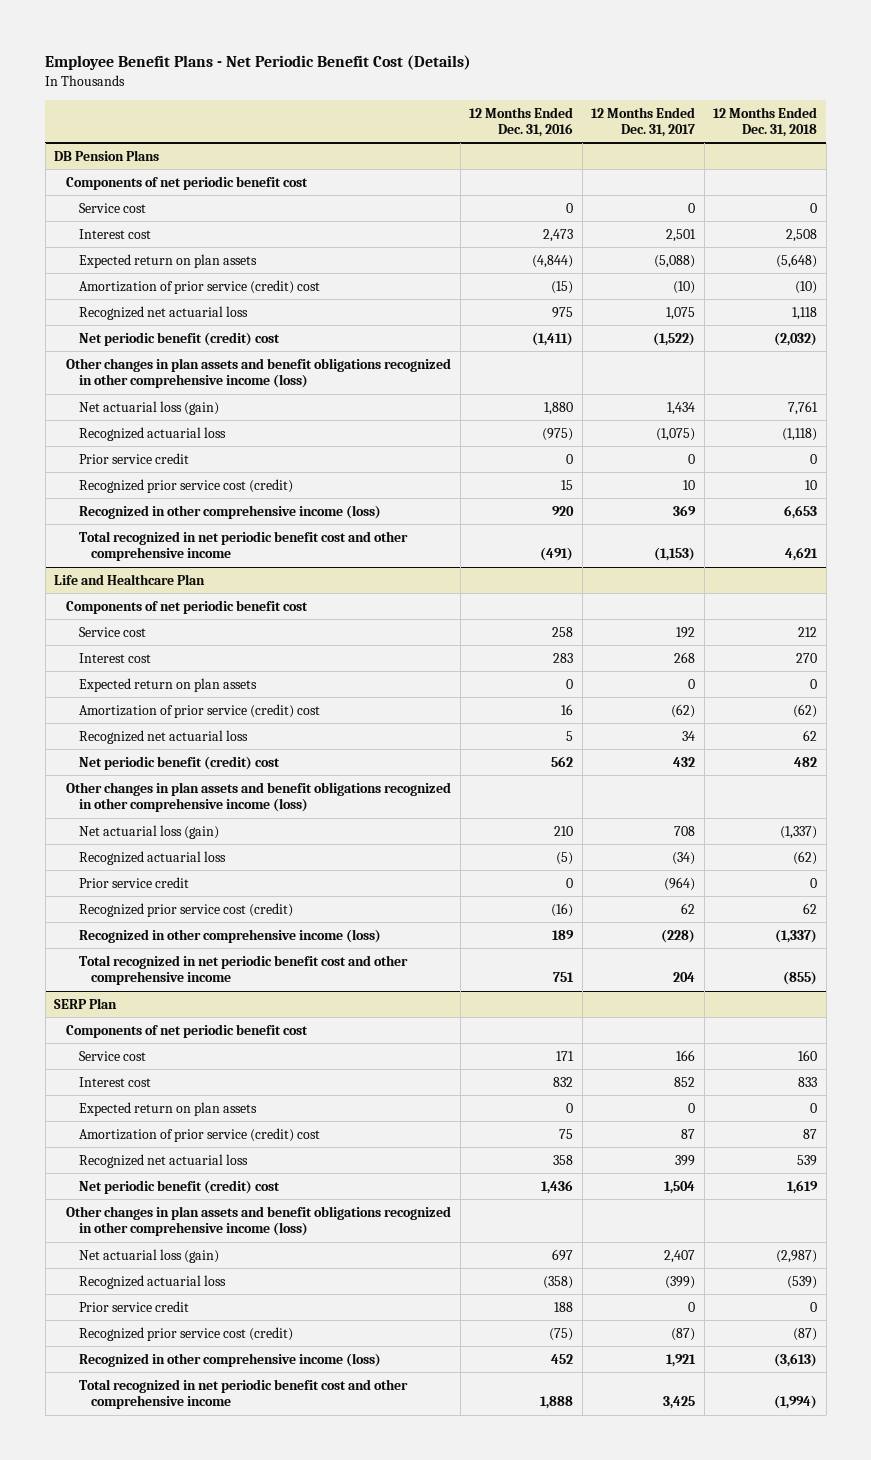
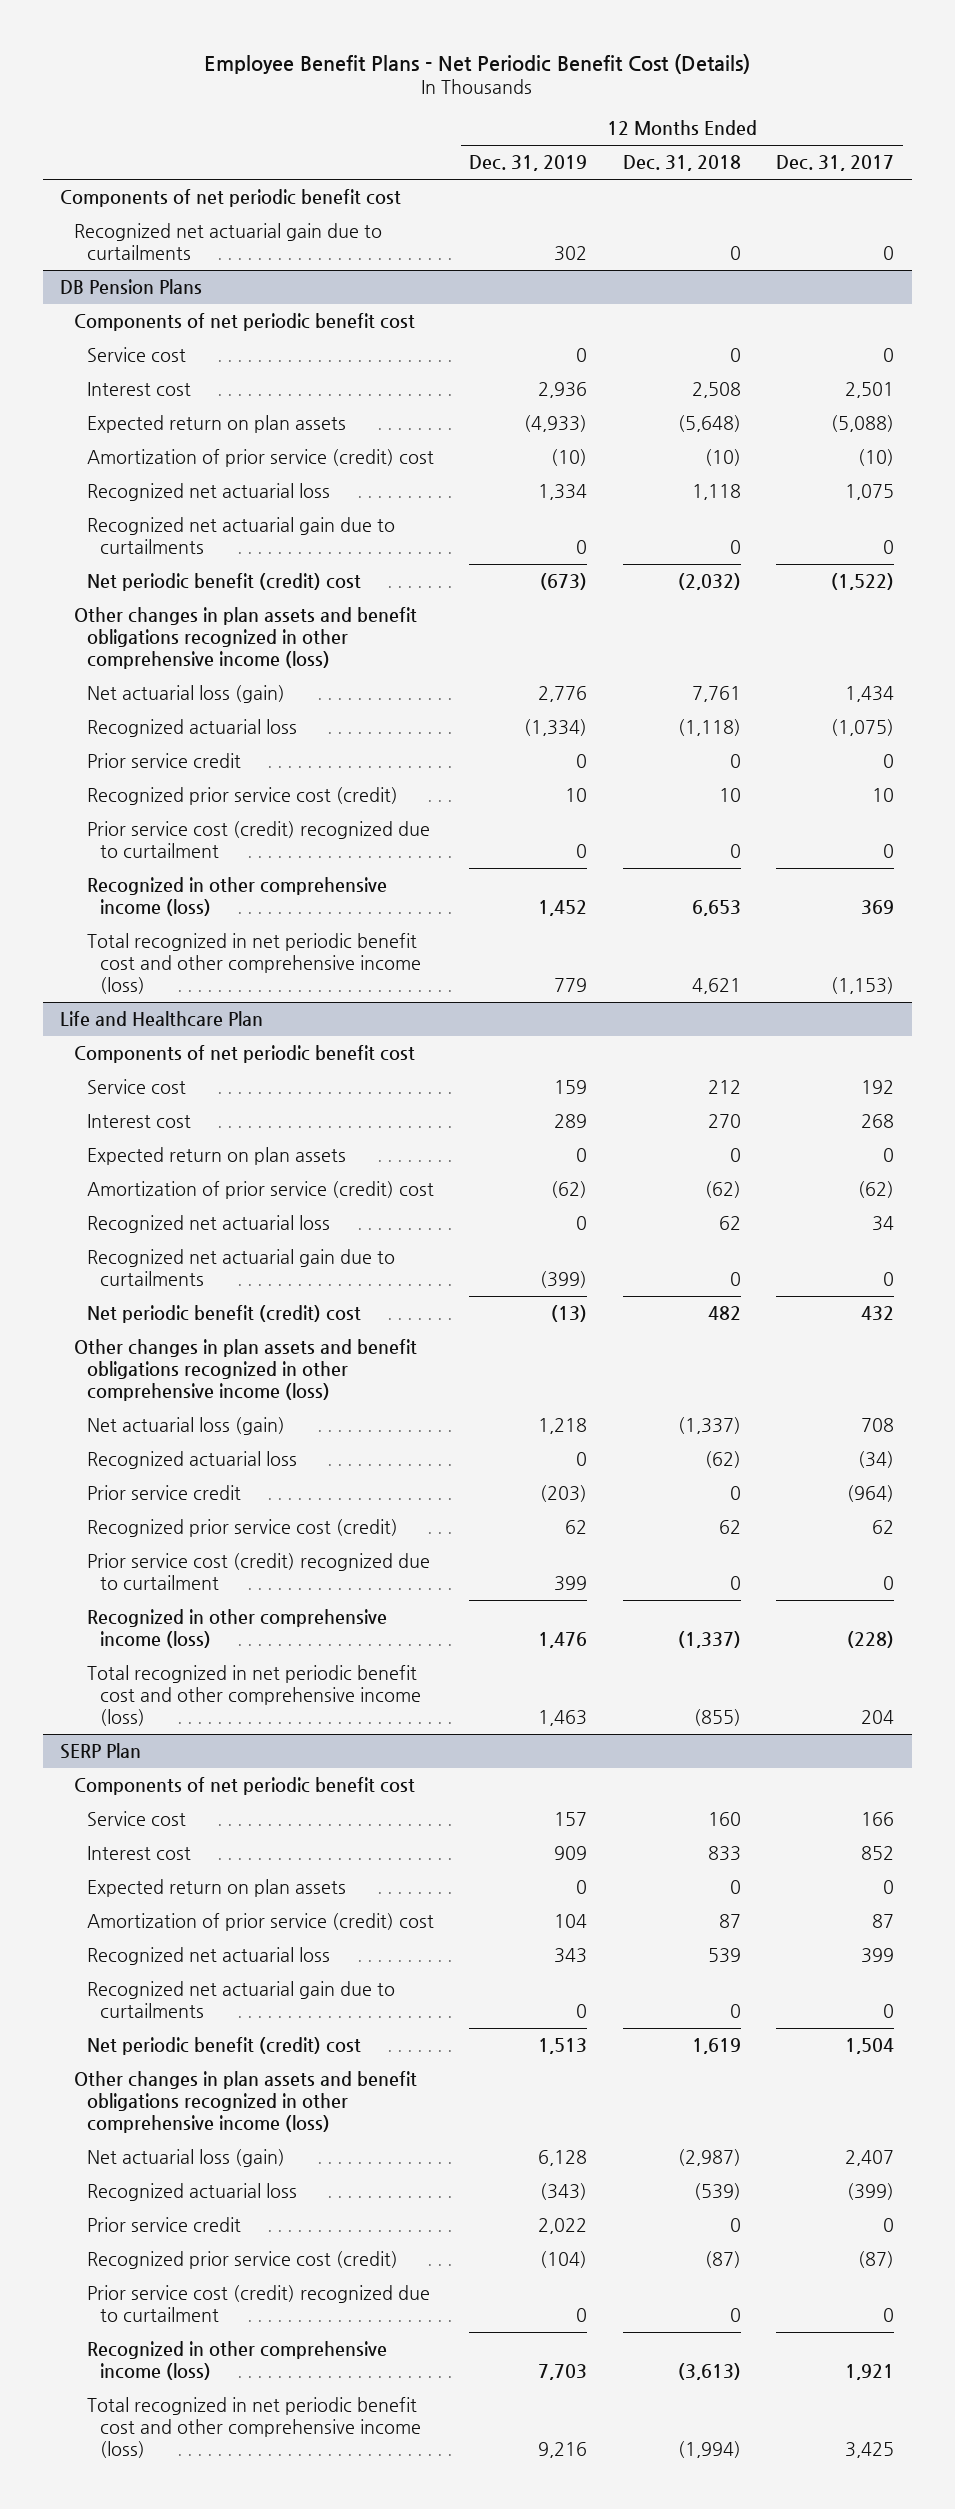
- | 12 Months Ended Dec. 31, 2016 | 12 Months Ended Dec. 31, 2017 | 12 Months Ended Dec. 31, 2018
+ | 12 Months Ended Dec. 31, 2019 | 12 Months Ended Dec. 31, 2018 | 12 Months Ended Dec. 31, 2017
+ Components of net periodic benefit cost
+ Recognized net actuarial gain due to curtailments | 302 | 0 | 0
@ DB Pension Plans
+ Recognized net actuarial gain due to curtailments | 0 | 0 | 0
+ Prior service cost (credit) recognized due to curtailment | 0 | 0 | 0
- Total recognized in net periodic benefit cost and other comprehensive income | (491) | (1,153) | 4,621
+ Total recognized in net periodic benefit cost and other comprehensive income (loss) | 779 | 4,621 | (1,153)
@ Life and Healthcare Plan
+ Recognized net actuarial gain due to curtailments | (399) | 0 | 0
+ Prior service cost (credit) recognized due to curtailment | 399 | 0 | 0
- Total recognized in net periodic benefit cost and other comprehensive income | 751 | 204 | (855)
+ Total recognized in net periodic benefit cost and other comprehensive income (loss) | 1,463 | (855) | 204
@ SERP Plan
+ Recognized net actuarial gain due to curtailments | 0 | 0 | 0
+ Prior service cost (credit) recognized due to curtailment | 0 | 0 | 0
- Total recognized in net periodic benefit cost and other comprehensive income | 1,888 | 3,425 | (1,994)
+ Total recognized in net periodic benefit cost and other comprehensive income (loss) | 9,216 | (1,994) | 3,425

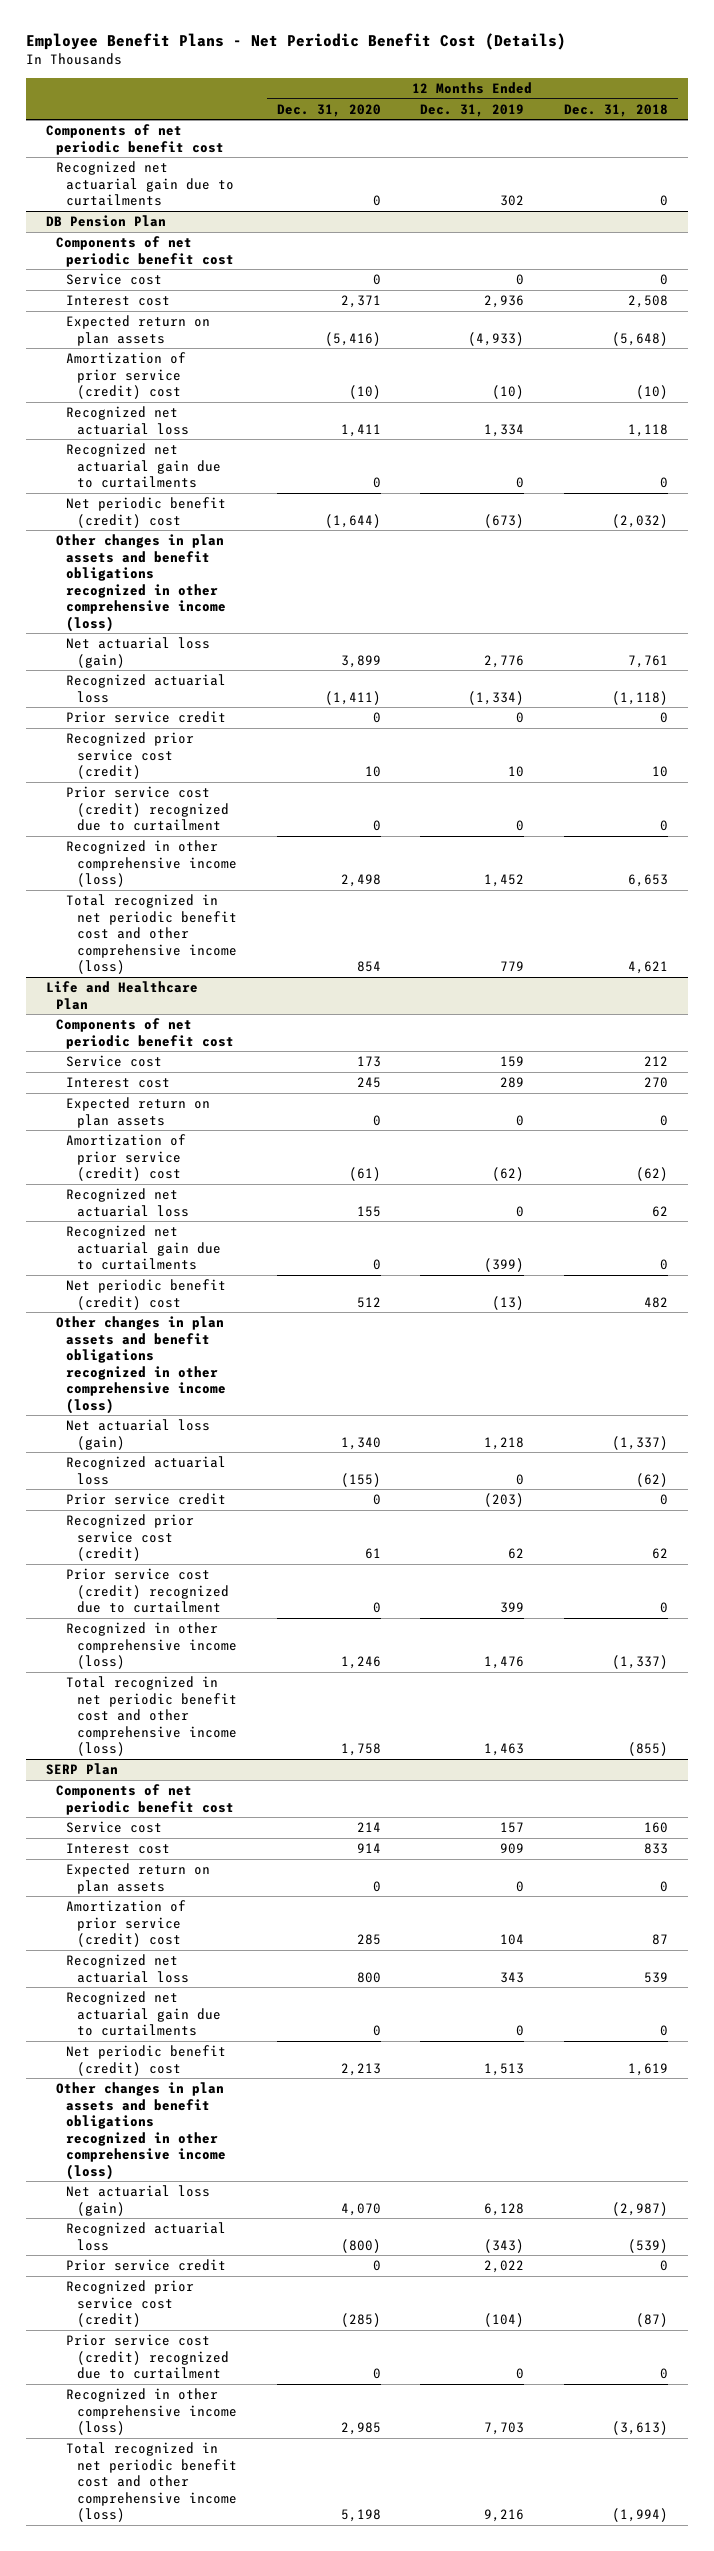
- | 12 Months Ended Dec. 31, 2019 | 12 Months Ended Dec. 31, 2018 | 12 Months Ended Dec. 31, 2017
+ | 12 Months Ended Dec. 31, 2020 | 12 Months Ended Dec. 31, 2019 | 12 Months Ended Dec. 31, 2018
- DB Pension Plans
+ DB Pension Plan

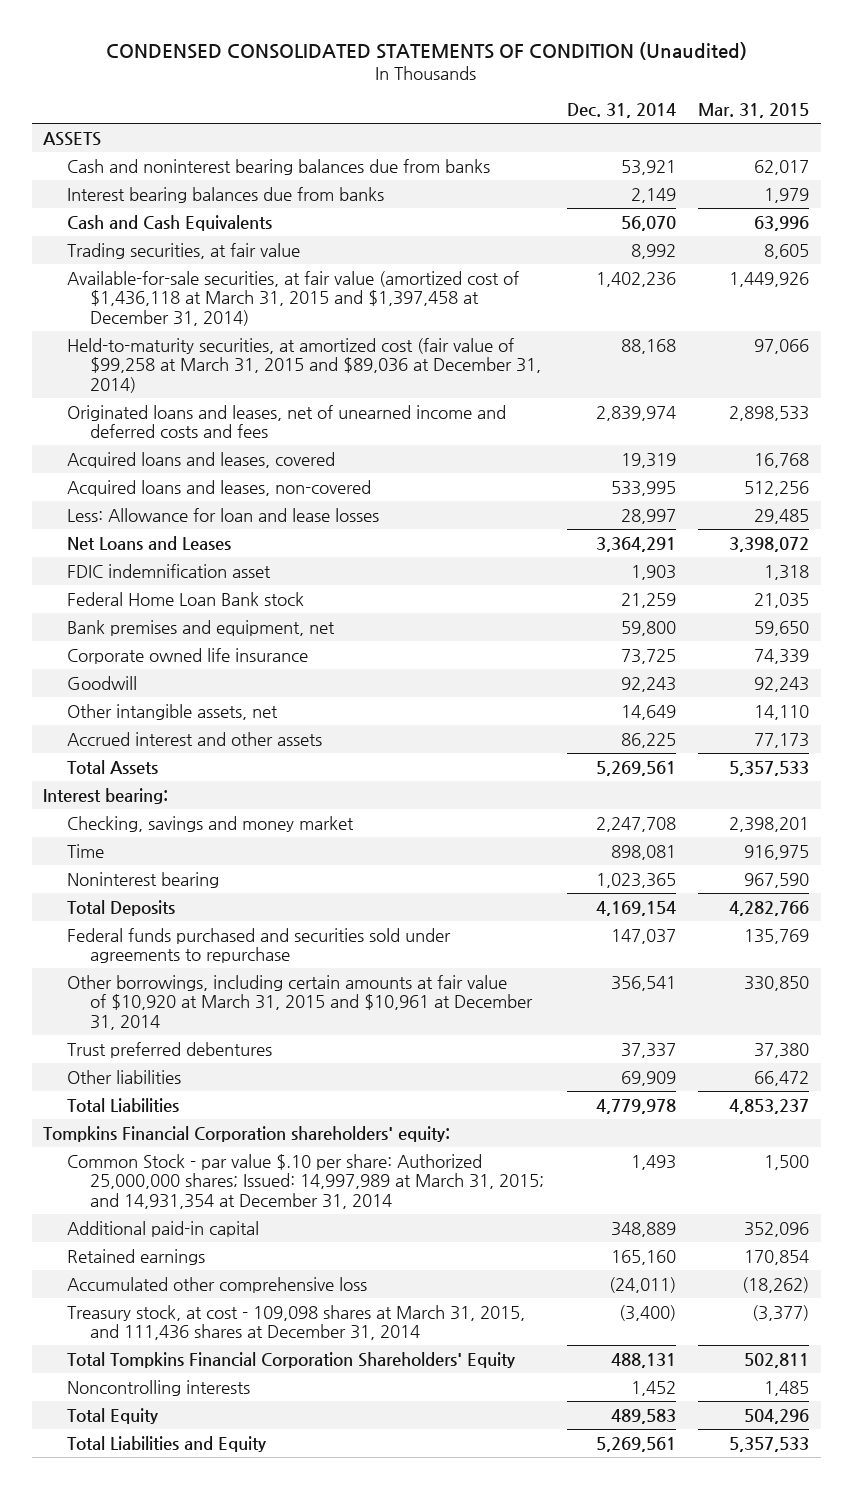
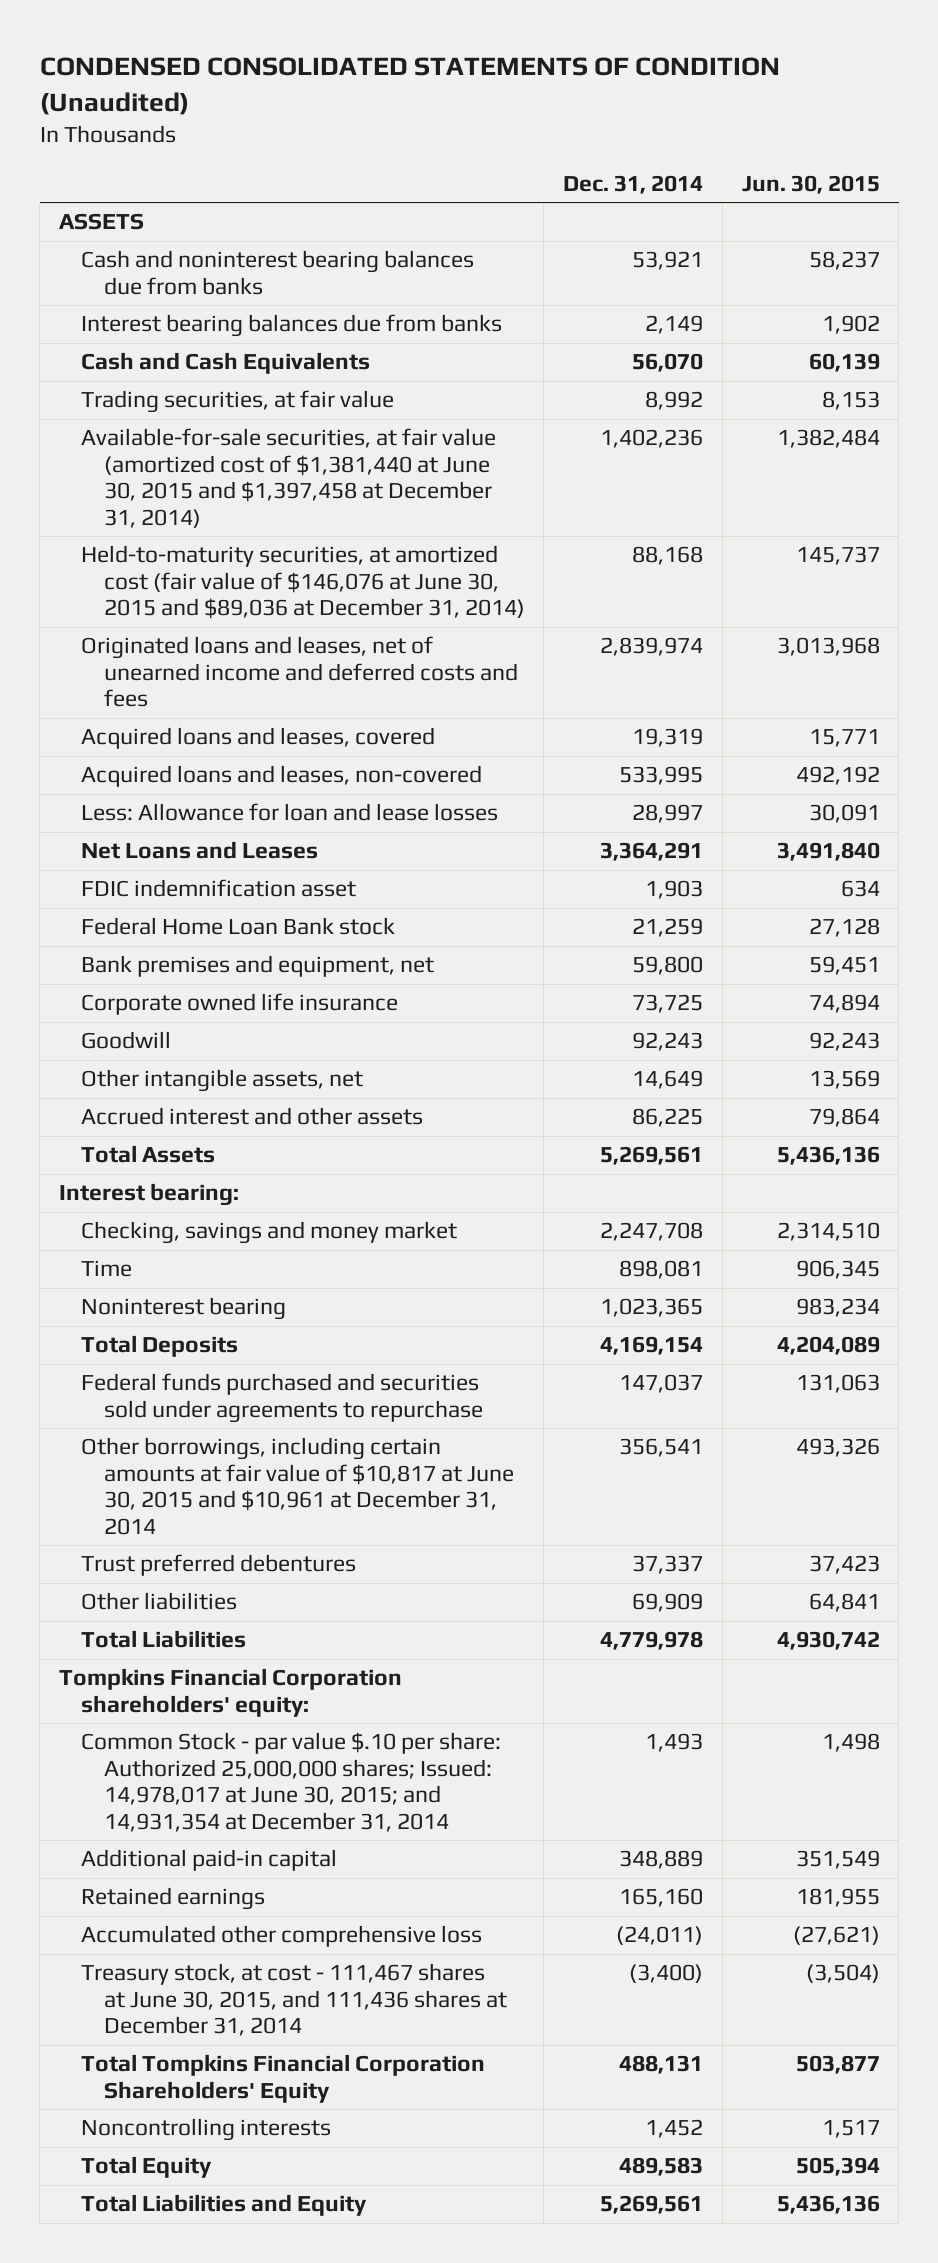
- | Dec. 31, 2014 | Mar. 31, 2015
+ | Dec. 31, 2014 | Jun. 30, 2015
- Available-for-sale securities, at fair value (amortized cost of $1,436,118 at March 31, 2015 and $1,397,458 at December 31, 2014) | 1,402,236 | 1,449,926
- Held-to-maturity securities, at amortized cost (fair value of $99,258 at March 31, 2015 and $89,036 at December 31, 2014) | 88,168 | 97,066
+ Available-for-sale securities, at fair value (amortized cost of $1,381,440 at June 30, 2015 and $1,397,458 at December 31, 2014) | 1,402,236 | 1,382,484
+ Held-to-maturity securities, at amortized cost (fair value of $146,076 at June 30, 2015 and $89,036 at December 31, 2014) | 88,168 | 145,737
- Other borrowings, including certain amounts at fair value of $10,920 at March 31, 2015 and $10,961 at December 31, 2014 | 356,541 | 330,850
+ Other borrowings, including certain amounts at fair value of $10,817 at June 30, 2015 and $10,961 at December 31, 2014 | 356,541 | 493,326
- Common Stock - par value $.10 per share: Authorized 25,000,000 shares; Issued: 14,997,989 at March 31, 2015; and 14,931,354 at December 31, 2014 | 1,493 | 1,500
+ Common Stock - par value $.10 per share: Authorized 25,000,000 shares; Issued: 14,978,017 at June 30, 2015; and 14,931,354 at December 31, 2014 | 1,493 | 1,498
- Treasury stock, at cost - 109,098 shares at March 31, 2015, and 111,436 shares at December 31, 2014 | (3,400) | (3,377)
+ Treasury stock, at cost - 111,467 shares at June 30, 2015, and 111,436 shares at December 31, 2014 | (3,400) | (3,504)

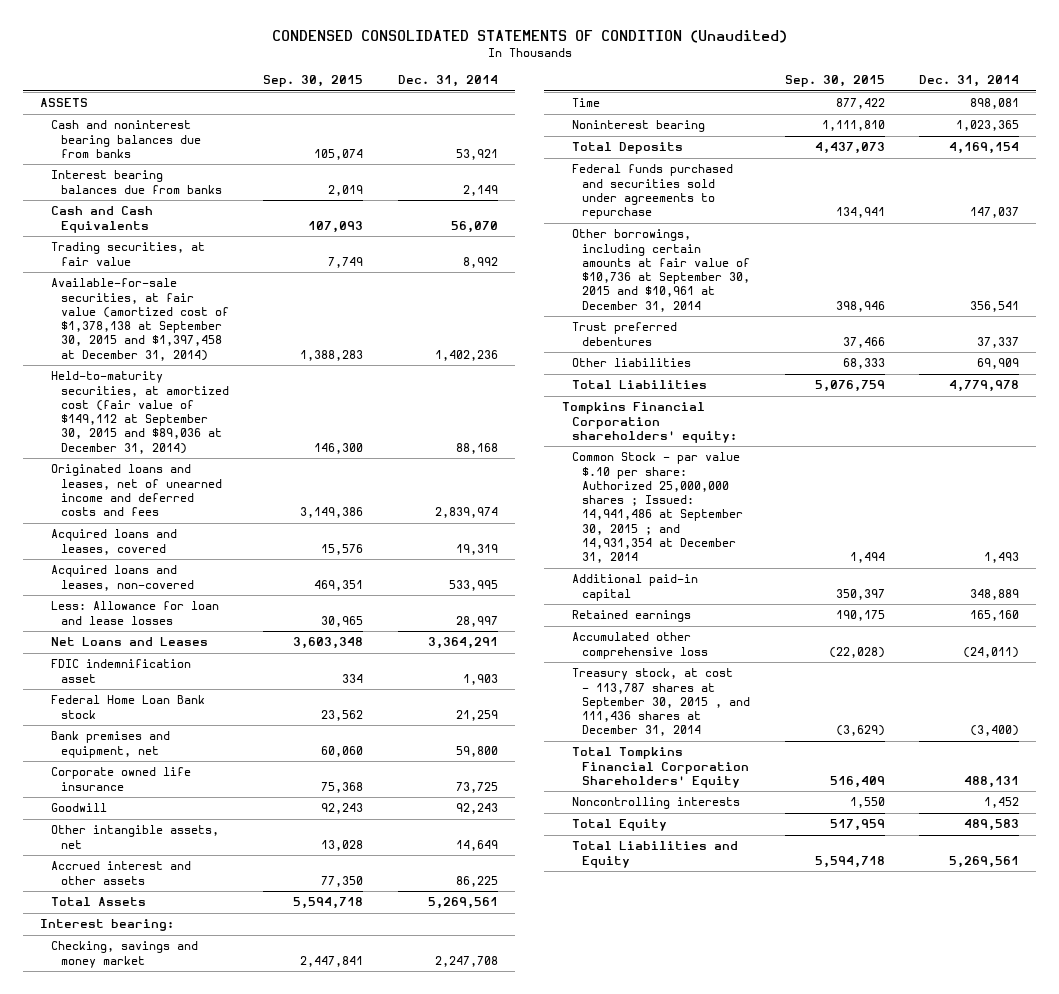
- | Dec. 31, 2014 | Jun. 30, 2015
+ | Sep. 30, 2015 | Dec. 31, 2014
- Available-for-sale securities, at fair value (amortized cost of $1,381,440 at June 30, 2015 and $1,397,458 at December 31, 2014) | 1,402,236 | 1,382,484
- Held-to-maturity securities, at amortized cost (fair value of $146,076 at June 30, 2015 and $89,036 at December 31, 2014) | 88,168 | 145,737
+ Available-for-sale securities, at fair value (amortized cost of $1,378,138 at September 30, 2015 and $1,397,458 at December 31, 2014) | 1,388,283 | 1,402,236
+ Held-to-maturity securities, at amortized cost (fair value of $149,112 at September 30, 2015 and $89,036 at December 31, 2014) | 146,300 | 88,168
- Other borrowings, including certain amounts at fair value of $10,817 at June 30, 2015 and $10,961 at December 31, 2014 | 356,541 | 493,326
+ Other borrowings, including certain amounts at fair value of $10,736 at September 30, 2015 and $10,961 at December 31, 2014 | 398,946 | 356,541
- Common Stock - par value $.10 per share: Authorized 25,000,000 shares; Issued: 14,978,017 at June 30, 2015; and 14,931,354 at December 31, 2014 | 1,493 | 1,498
+ Common Stock - par value $.10 per share: Authorized 25,000,000 shares ; Issued: 14,941,486 at September 30, 2015 ; and 14,931,354 at December 31, 2014 | 1,494 | 1,493
- Treasury stock, at cost - 111,467 shares at June 30, 2015, and 111,436 shares at December 31, 2014 | (3,400) | (3,504)
+ Treasury stock, at cost - 113,787 shares at September 30, 2015 , and 111,436 shares at December 31, 2014 | (3,629) | (3,400)

